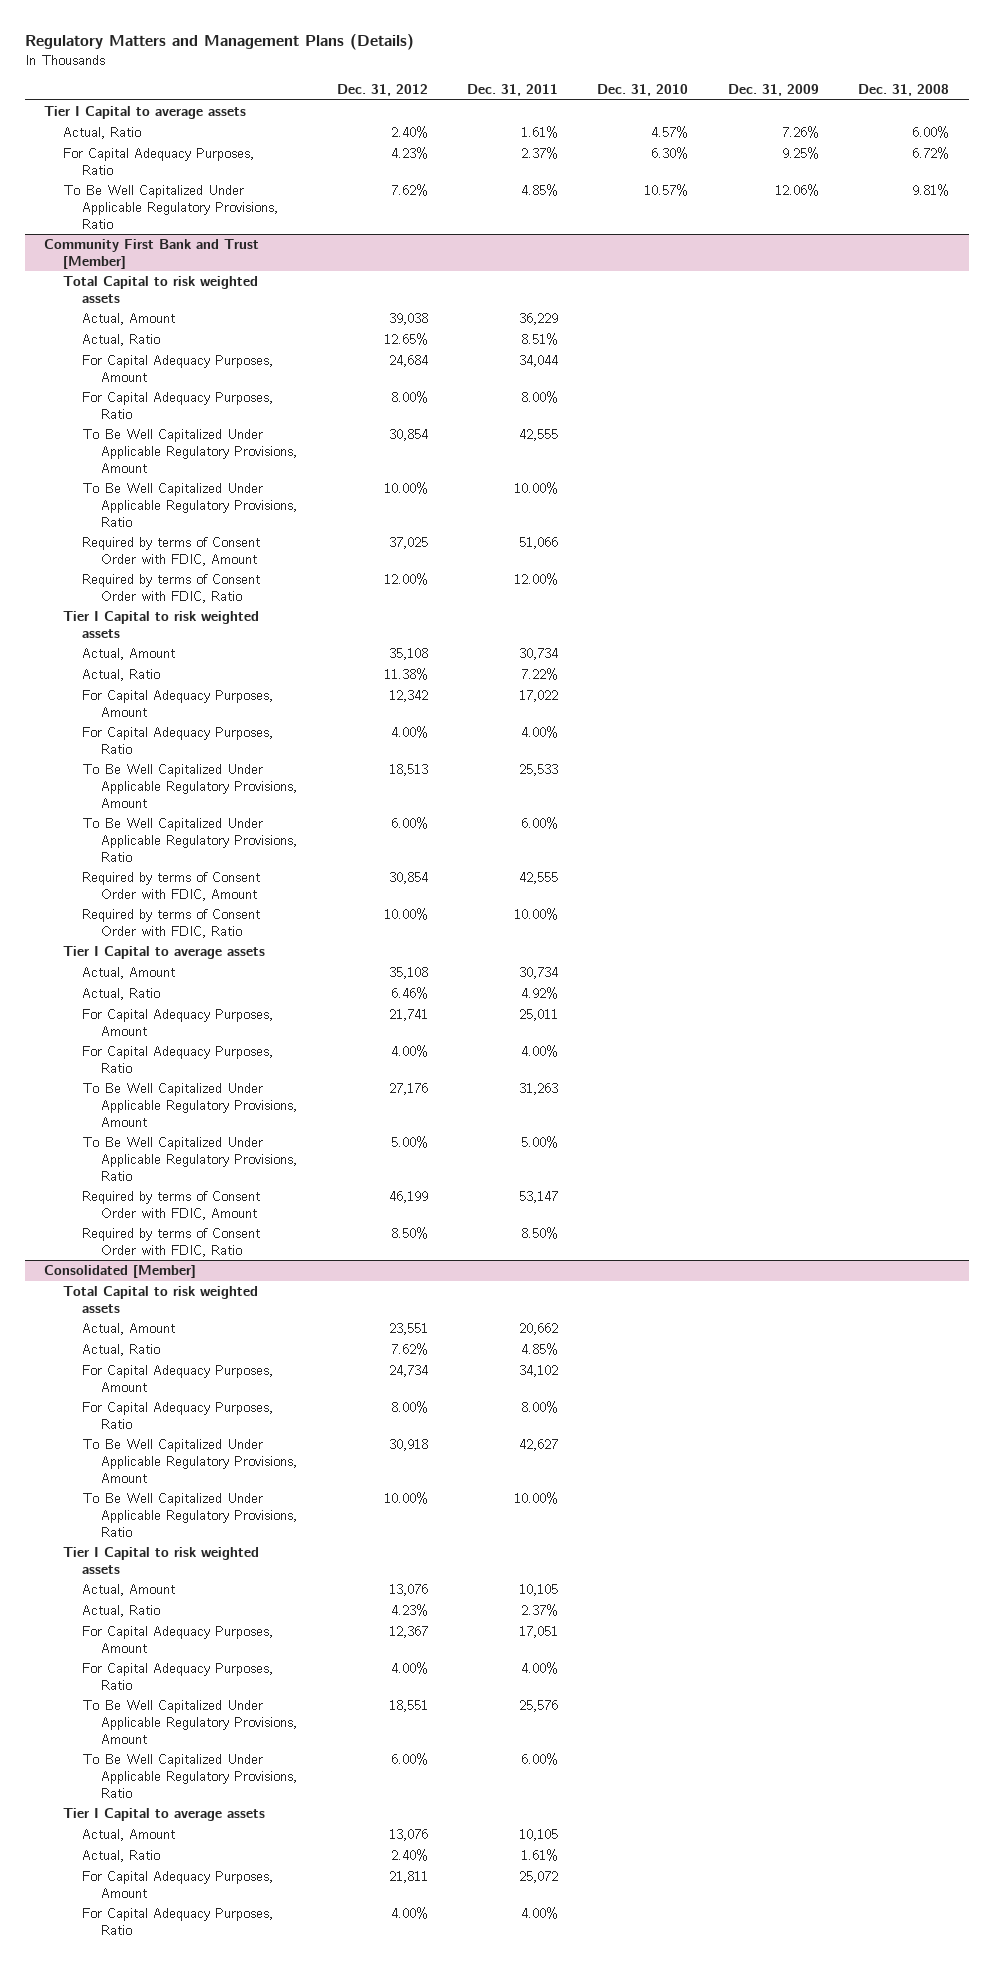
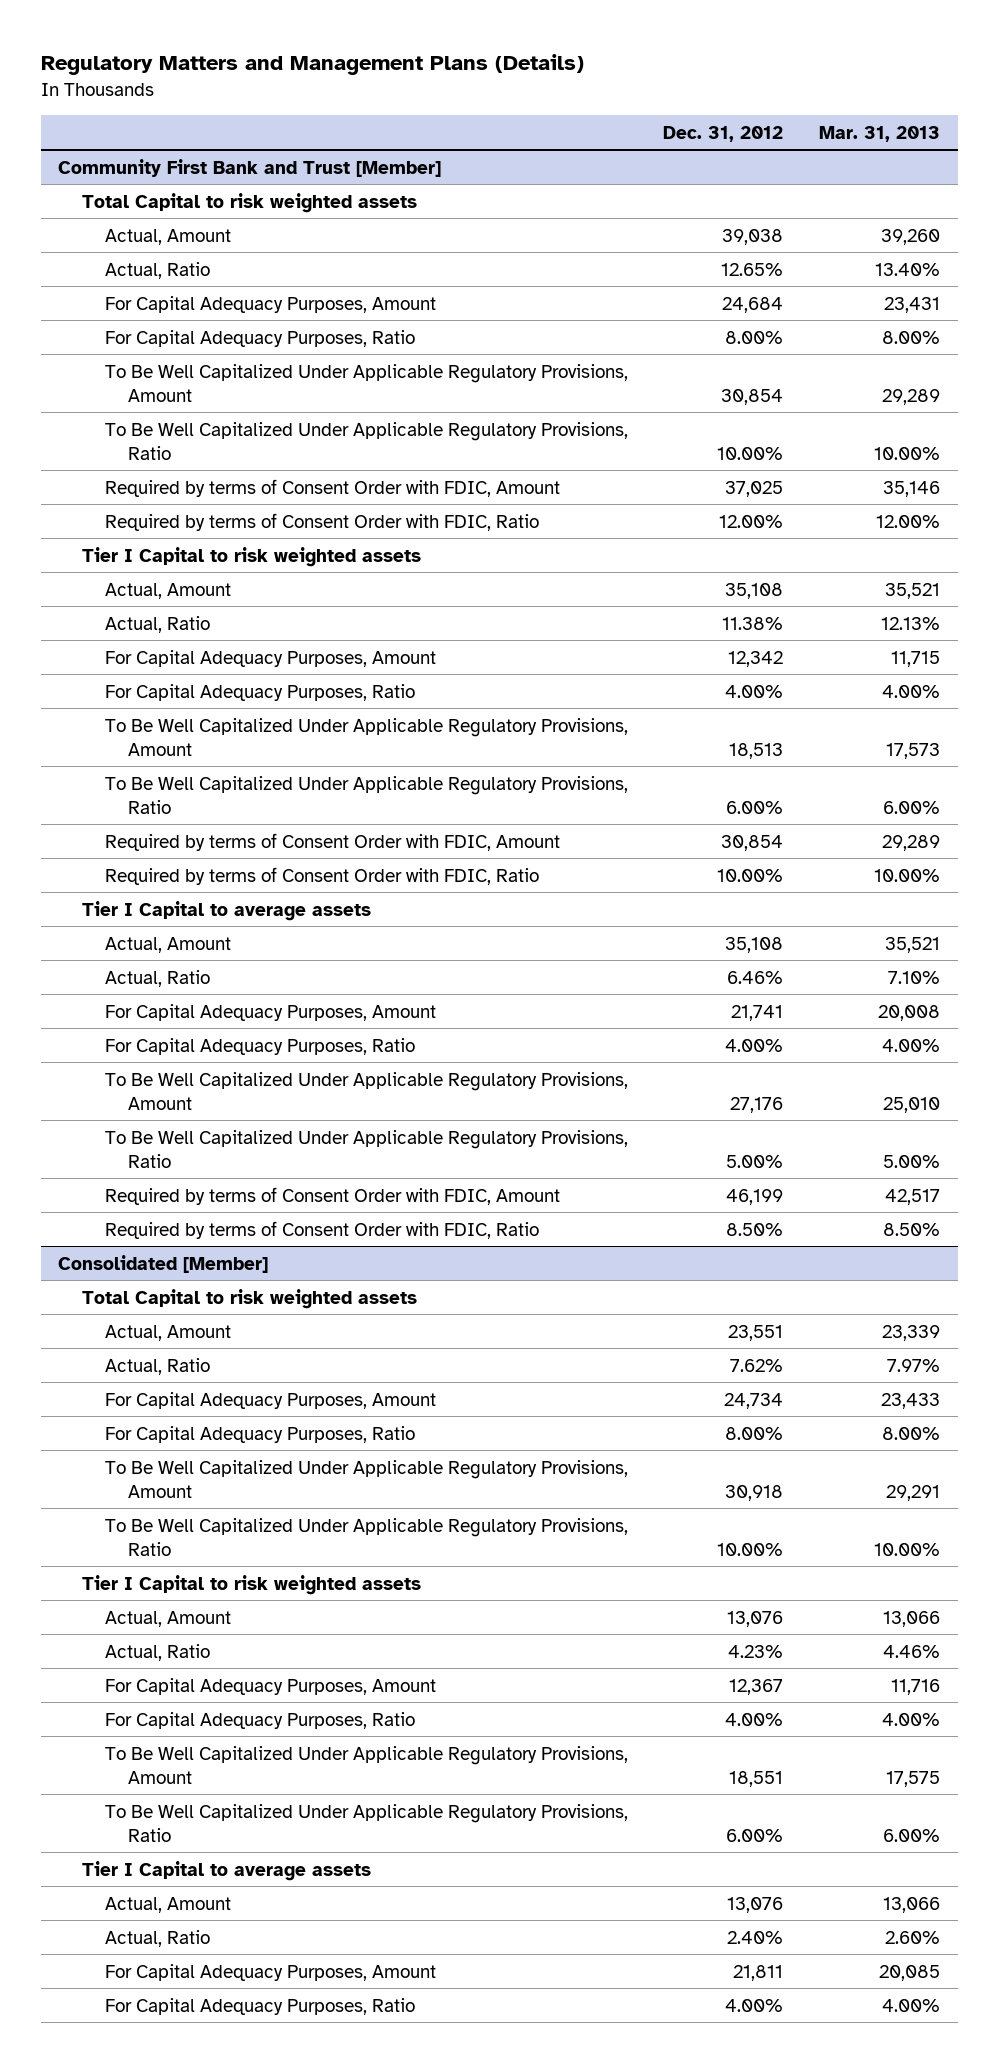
- | Dec. 31, 2012 | Dec. 31, 2011 | Dec. 31, 2010 | Dec. 31, 2009 | Dec. 31, 2008
+ | Dec. 31, 2012 | Mar. 31, 2013
- Tier I Capital to average assets
- Actual, Ratio | 2.40% | 1.61% | 4.57% | 7.26% | 6.00%
- For Capital Adequacy Purposes, Ratio | 4.23% | 2.37% | 6.30% | 9.25% | 6.72%
- To Be Well Capitalized Under Applicable Regulatory Provisions, Ratio | 7.62% | 4.85% | 10.57% | 12.06% | 9.81%

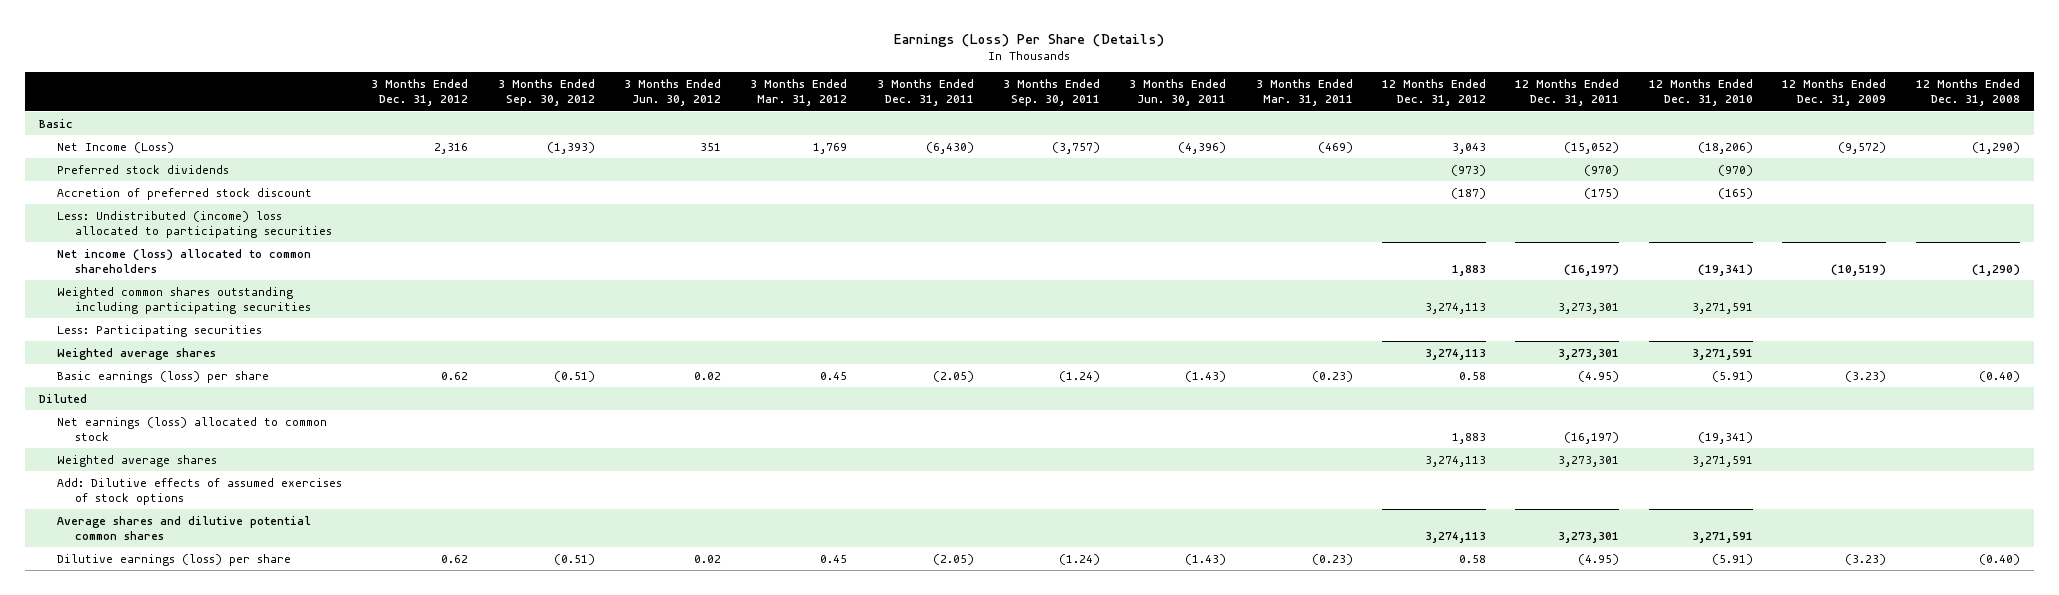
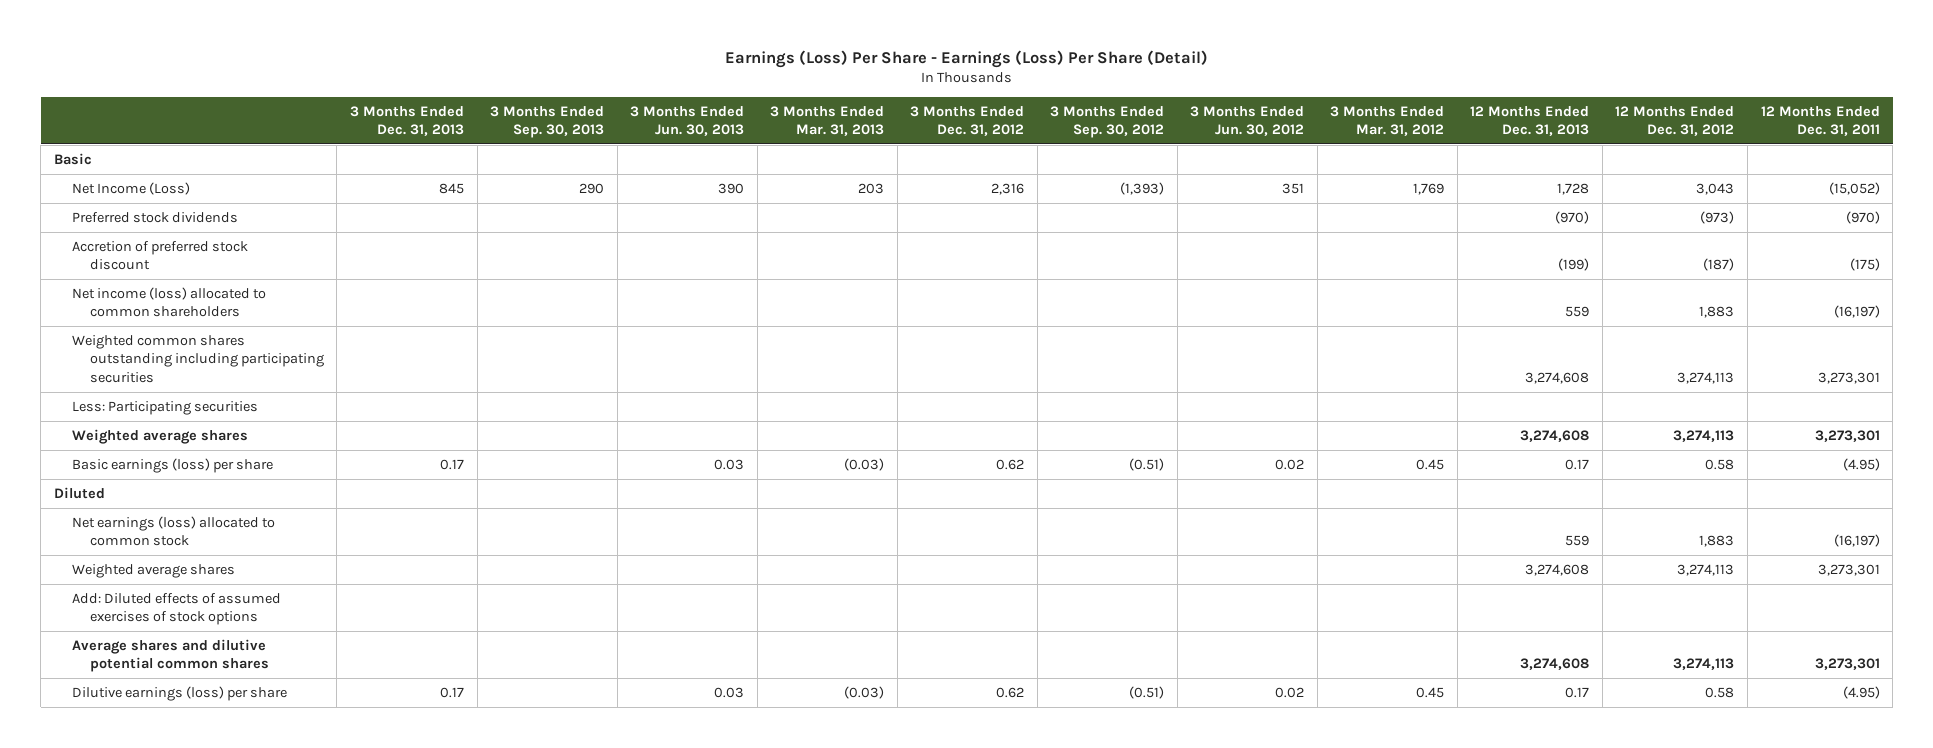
- Earnings (Loss) Per Share (Details)
+ Earnings (Loss) Per Share - Earnings (Loss) Per Share (Detail)
- | 3 Months Ended Dec. 31, 2012 | 3 Months Ended Sep. 30, 2012 | 3 Months Ended Jun. 30, 2012 | 3 Months Ended Mar. 31, 2012 | 3 Months Ended Dec. 31, 2011 | 3 Months Ended Sep. 30, 2011 | 3 Months Ended Jun. 30, 2011 | 3 Months Ended Mar. 31, 2011 | 12 Months Ended Dec. 31, 2012 | 12 Months Ended Dec. 31, 2011 | 12 Months Ended Dec. 31, 2010 | 12 Months Ended Dec. 31, 2009 | 12 Months Ended Dec. 31, 2008
+ | 3 Months Ended Dec. 31, 2013 | 3 Months Ended Sep. 30, 2013 | 3 Months Ended Jun. 30, 2013 | 3 Months Ended Mar. 31, 2013 | 3 Months Ended Dec. 31, 2012 | 3 Months Ended Sep. 30, 2012 | 3 Months Ended Jun. 30, 2012 | 3 Months Ended Mar. 31, 2012 | 12 Months Ended Dec. 31, 2013 | 12 Months Ended Dec. 31, 2012 | 12 Months Ended Dec. 31, 2011
- Less: Undistributed (income) loss allocated to participating securities
- Add: Dilutive effects of assumed exercises of stock options
+ Add: Diluted effects of assumed exercises of stock options

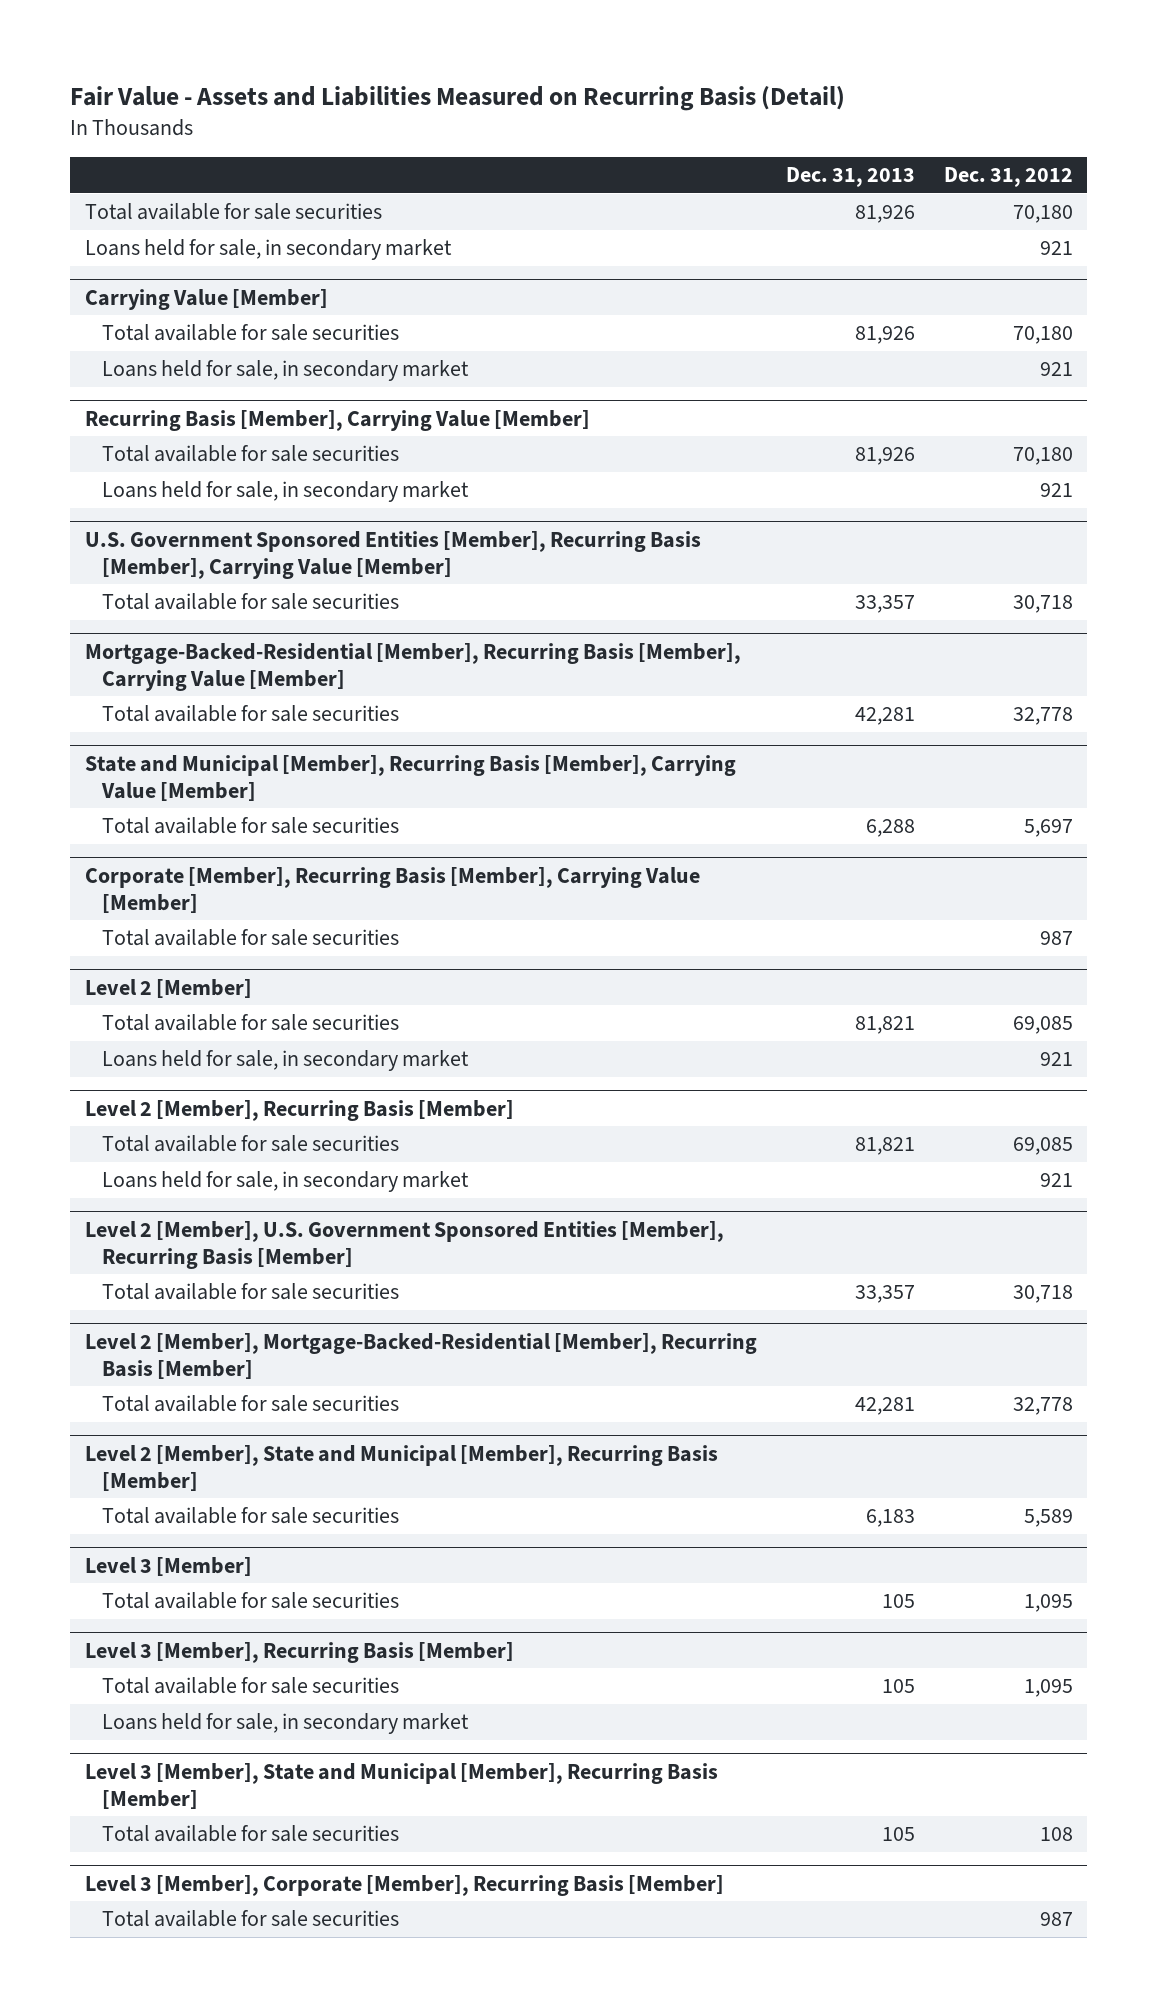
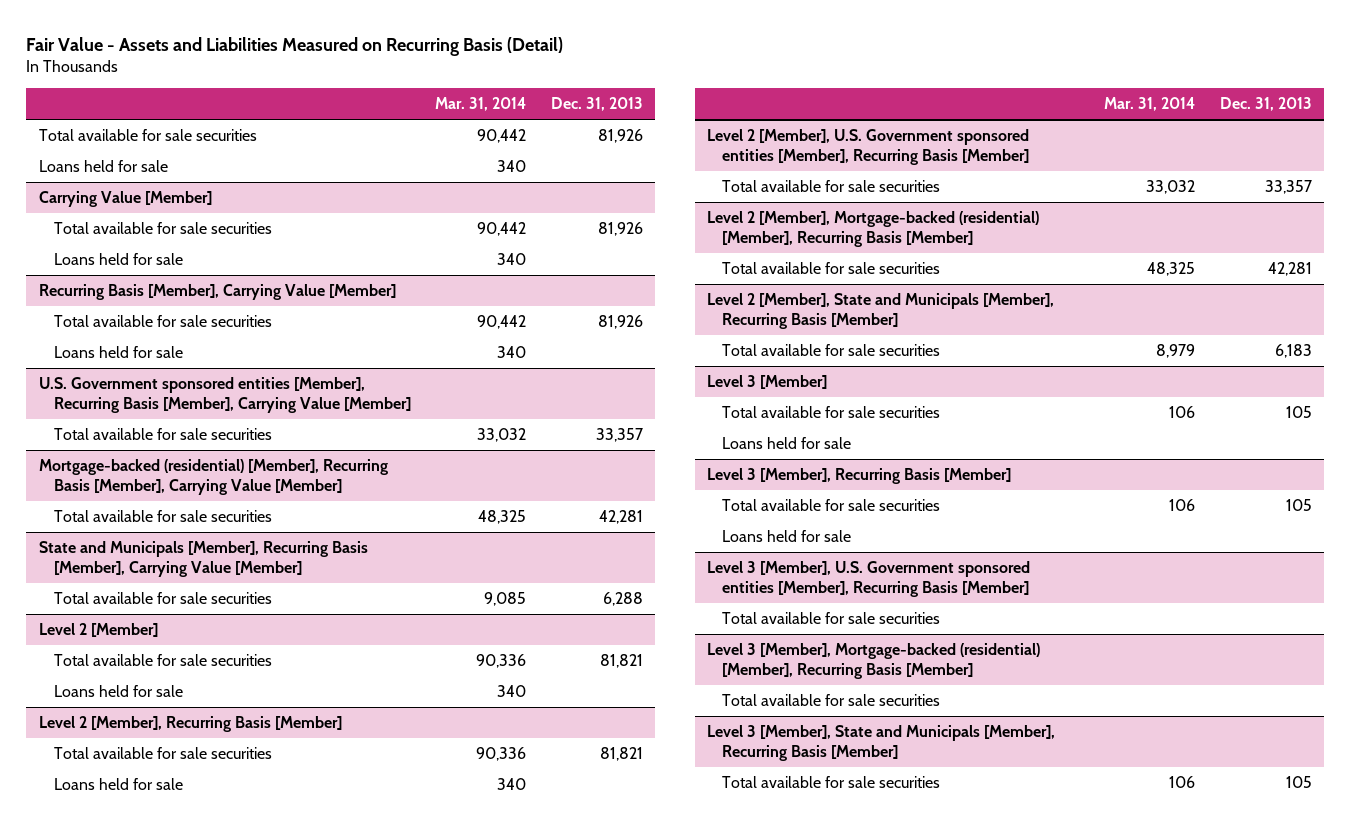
- | Dec. 31, 2013 | Dec. 31, 2012
+ | Mar. 31, 2014 | Dec. 31, 2013
- Loans held for sale, in secondary market | | 921
+ Loans held for sale | 340 |
@ Carrying Value [Member]
- Loans held for sale, in secondary market | | 921
+ Loans held for sale | 340 |
@ Recurring Basis [Member], Carrying Value [Member]
- Loans held for sale, in secondary market | | 921
- U.S. Government Sponsored Entities [Member], Recurring Basis [Member], Carrying Value [Member]
@ Recurring Basis [Member], Carrying Value [Member]
+ Loans held for sale | 340 |
+ U.S. Government sponsored entities [Member], Recurring Basis [Member], Carrying Value [Member]
- Mortgage-Backed-Residential [Member], Recurring Basis [Member], Carrying Value [Member]
+ Mortgage-backed (residential) [Member], Recurring Basis [Member], Carrying Value [Member]
- State and Municipal [Member], Recurring Basis [Member], Carrying Value [Member]
+ State and Municipals [Member], Recurring Basis [Member], Carrying Value [Member]
- Corporate [Member], Recurring Basis [Member], Carrying Value [Member]
- Total available for sale securities | | 987
@ Level 2 [Member]
- Loans held for sale, in secondary market | | 921
+ Loans held for sale | 340 |
@ Level 2 [Member], Recurring Basis [Member]
- Loans held for sale, in secondary market | | 921
- Level 2 [Member], U.S. Government Sponsored Entities [Member], Recurring Basis [Member]
@ Level 2 [Member], Recurring Basis [Member]
+ Loans held for sale | 340 |
+ Level 2 [Member], U.S. Government sponsored entities [Member], Recurring Basis [Member]
- Level 2 [Member], Mortgage-Backed-Residential [Member], Recurring Basis [Member]
+ Level 2 [Member], Mortgage-backed (residential) [Member], Recurring Basis [Member]
- Level 2 [Member], State and Municipal [Member], Recurring Basis [Member]
+ Level 2 [Member], State and Municipals [Member], Recurring Basis [Member]
@ Level 3 [Member]
+ Loans held for sale
@ Level 3 [Member], Recurring Basis [Member]
- Loans held for sale, in secondary market
- Level 3 [Member], State and Municipal [Member], Recurring Basis [Member]
- Total available for sale securities | 105 | 108
- Level 3 [Member], Corporate [Member], Recurring Basis [Member]
@ Level 3 [Member], Recurring Basis [Member]
+ Loans held for sale
+ Level 3 [Member], U.S. Government sponsored entities [Member], Recurring Basis [Member]
+ Level 3 [Member], Mortgage-backed (residential) [Member], Recurring Basis [Member]
+ Total available for sale securities
+ Level 3 [Member], State and Municipals [Member], Recurring Basis [Member]
+ Total available for sale securities | 106 | 105

